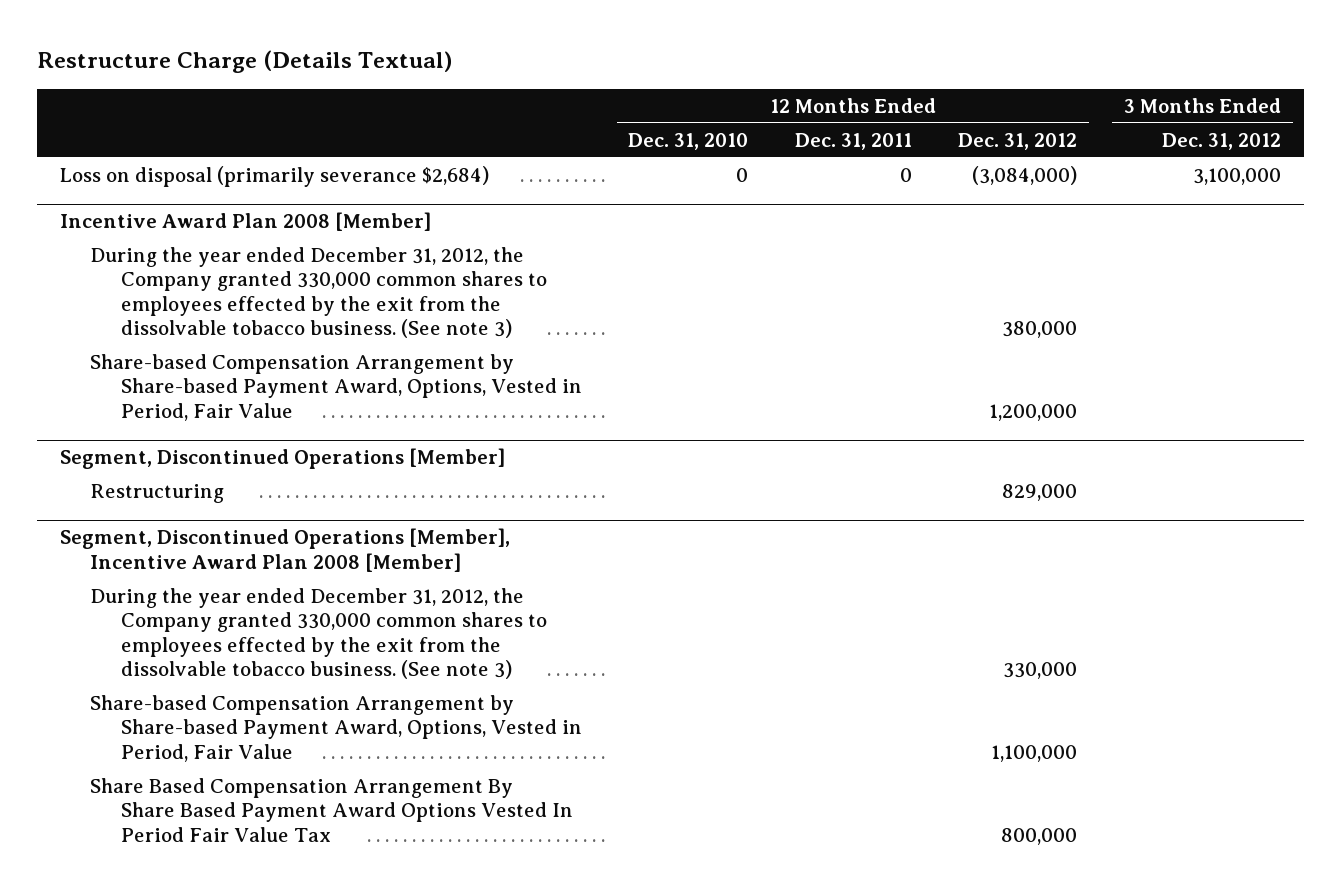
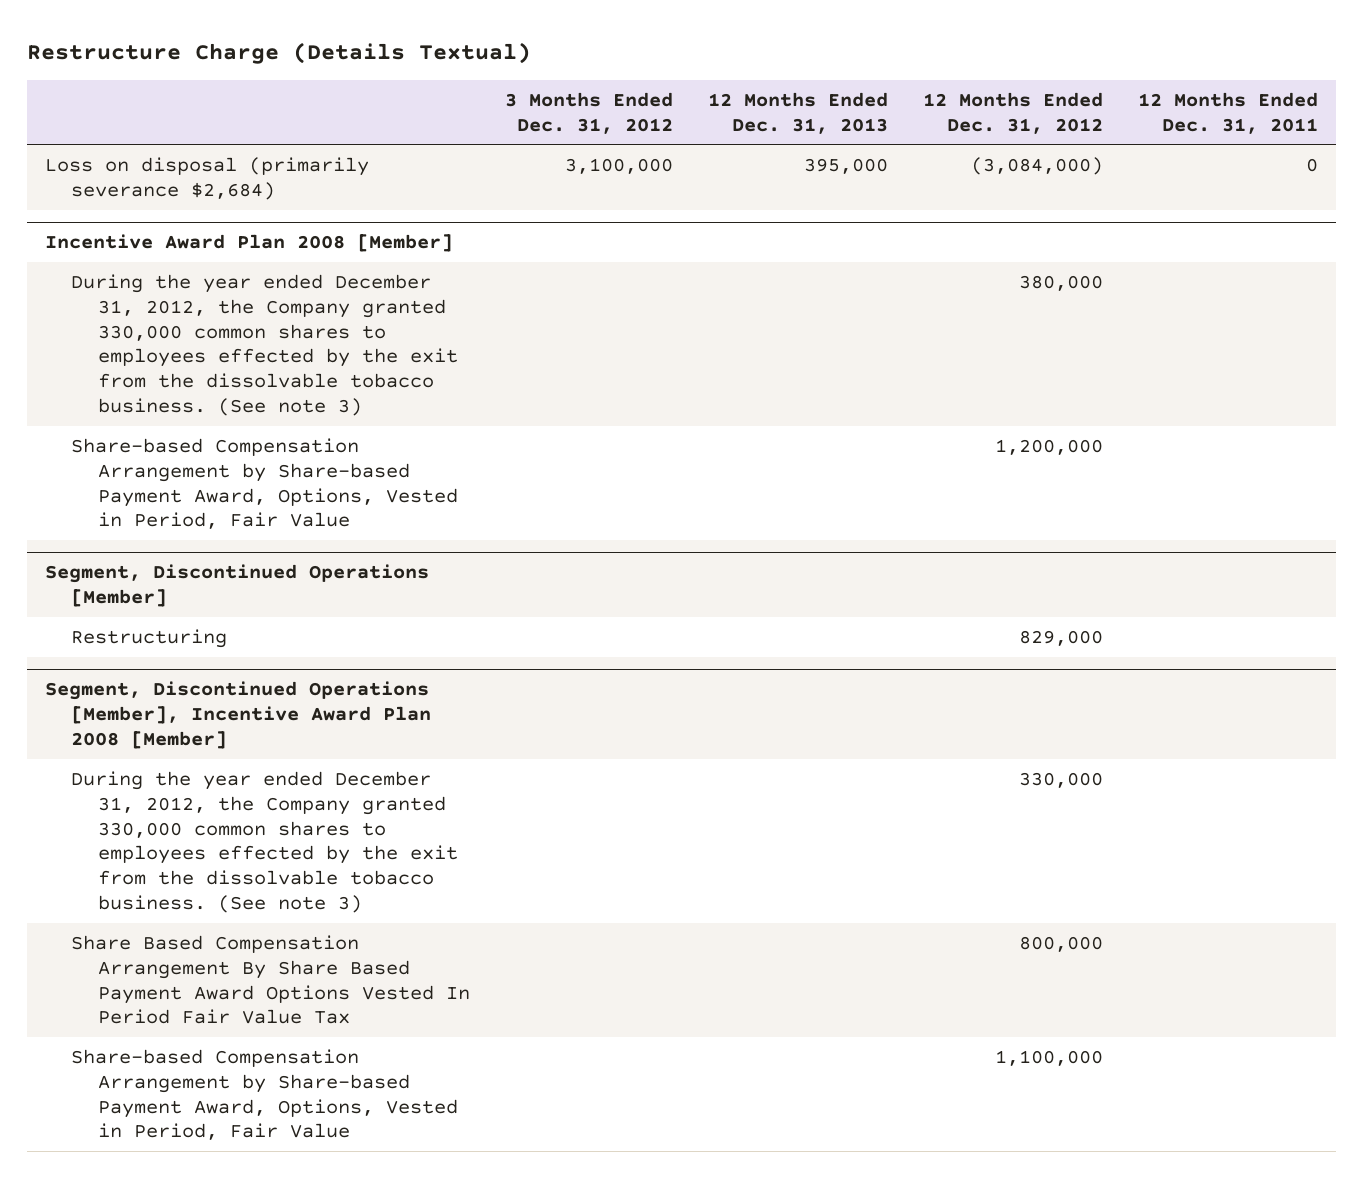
- | 12 Months Ended Dec. 31, 2010 | 12 Months Ended Dec. 31, 2011 | 12 Months Ended Dec. 31, 2012 | 3 Months Ended Dec. 31, 2012
+ | 3 Months Ended Dec. 31, 2012 | 12 Months Ended Dec. 31, 2013 | 12 Months Ended Dec. 31, 2012 | 12 Months Ended Dec. 31, 2011
@ Segment, Discontinued Operations [Member], Incentive Award Plan 2008 [Member]
moved down: Share-based Compensation Arrangement by Share-based Payment Award, Options, Vested in Period, Fair Value | | | 1,100,000 |

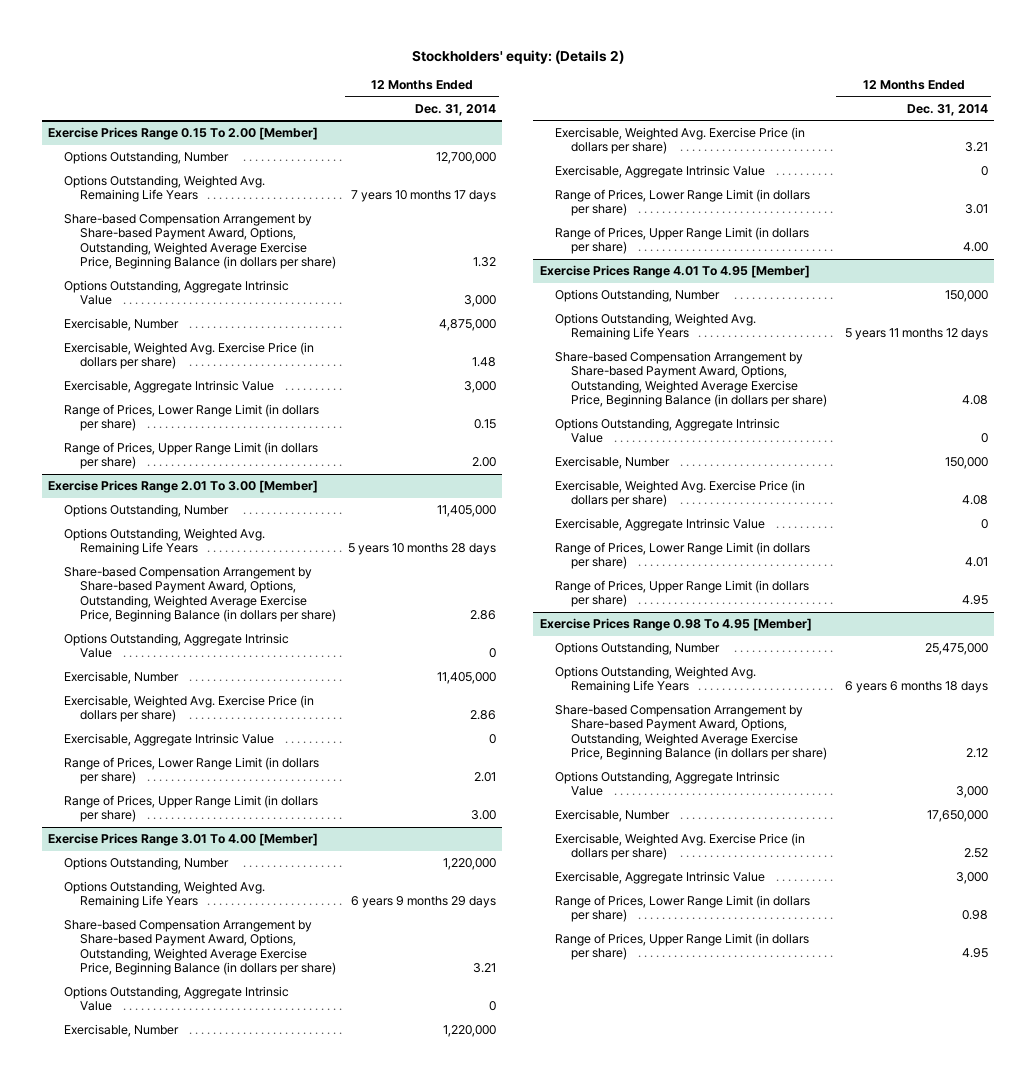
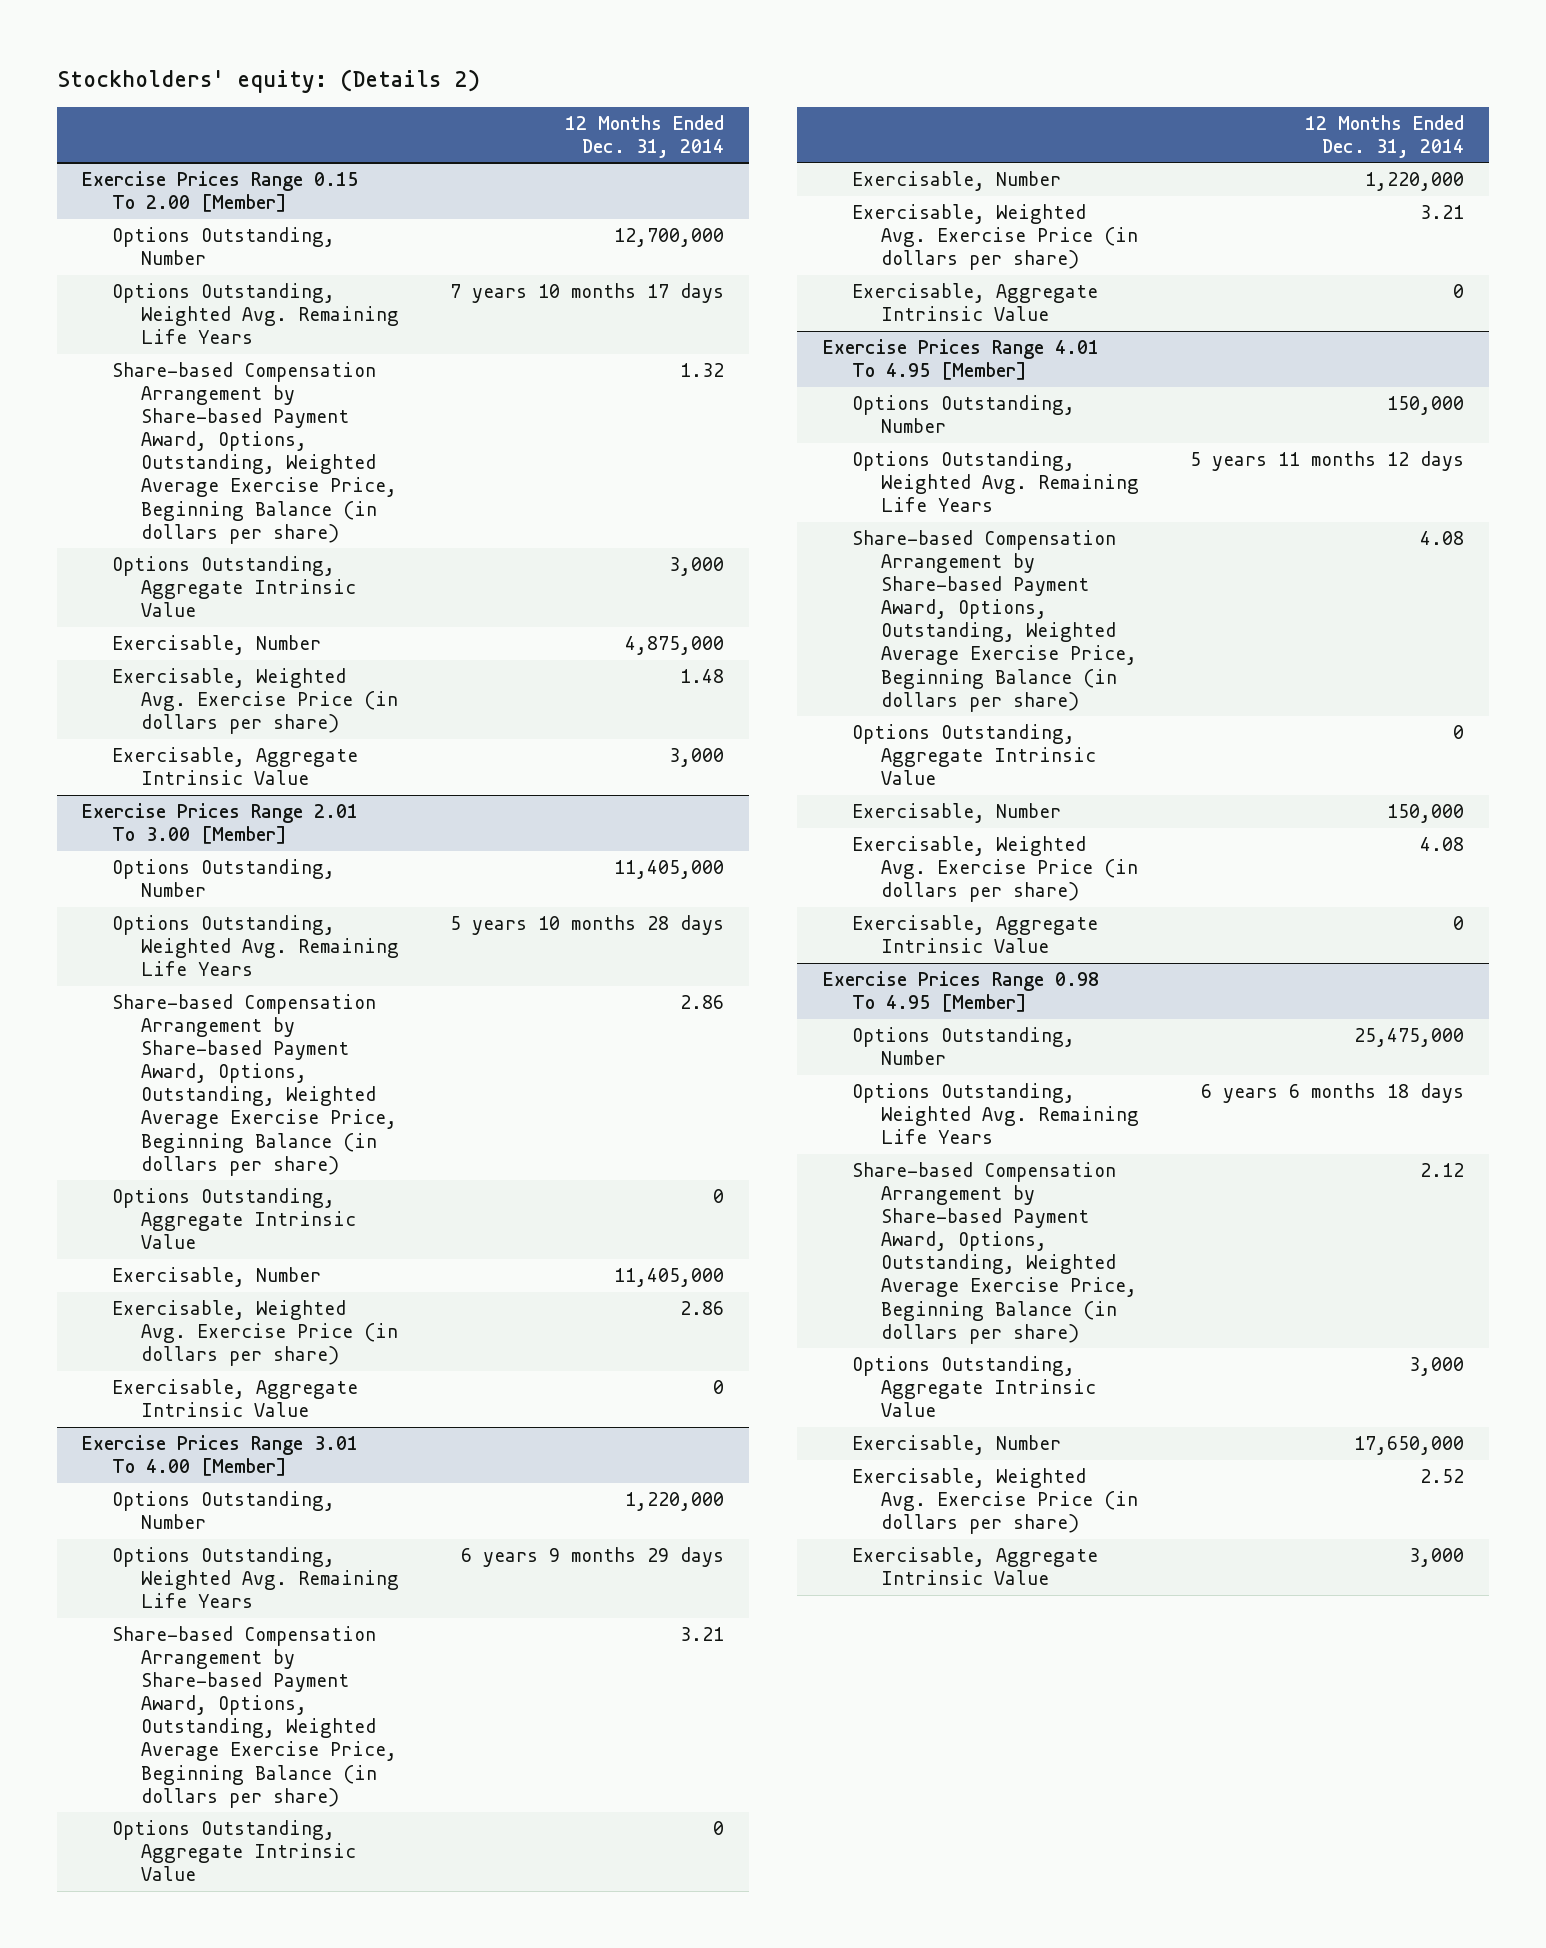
@ Exercise Prices Range 0.15 To 2.00 [Member]
- Range of Prices, Lower Range Limit (in dollars per share) | 0.15
- Range of Prices, Upper Range Limit (in dollars per share) | 2.00
@ Exercise Prices Range 2.01 To 3.00 [Member]
- Range of Prices, Lower Range Limit (in dollars per share) | 2.01
- Range of Prices, Upper Range Limit (in dollars per share) | 3.00
@ Exercise Prices Range 3.01 To 4.00 [Member]
- Range of Prices, Lower Range Limit (in dollars per share) | 3.01
- Range of Prices, Upper Range Limit (in dollars per share) | 4.00
@ Exercise Prices Range 4.01 To 4.95 [Member]
- Range of Prices, Lower Range Limit (in dollars per share) | 4.01
- Range of Prices, Upper Range Limit (in dollars per share) | 4.95
@ Exercise Prices Range 0.98 To 4.95 [Member]
- Range of Prices, Lower Range Limit (in dollars per share) | 0.98
- Range of Prices, Upper Range Limit (in dollars per share) | 4.95

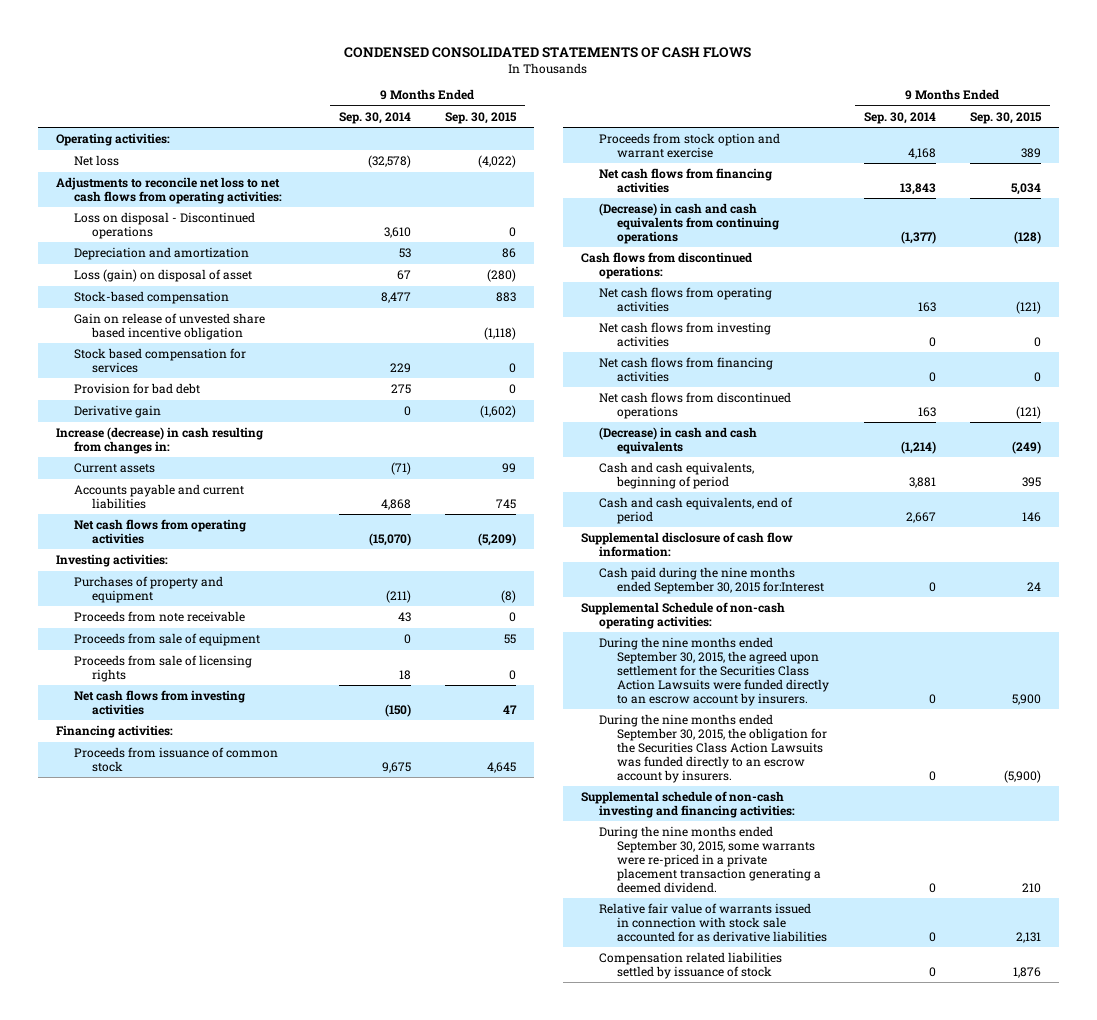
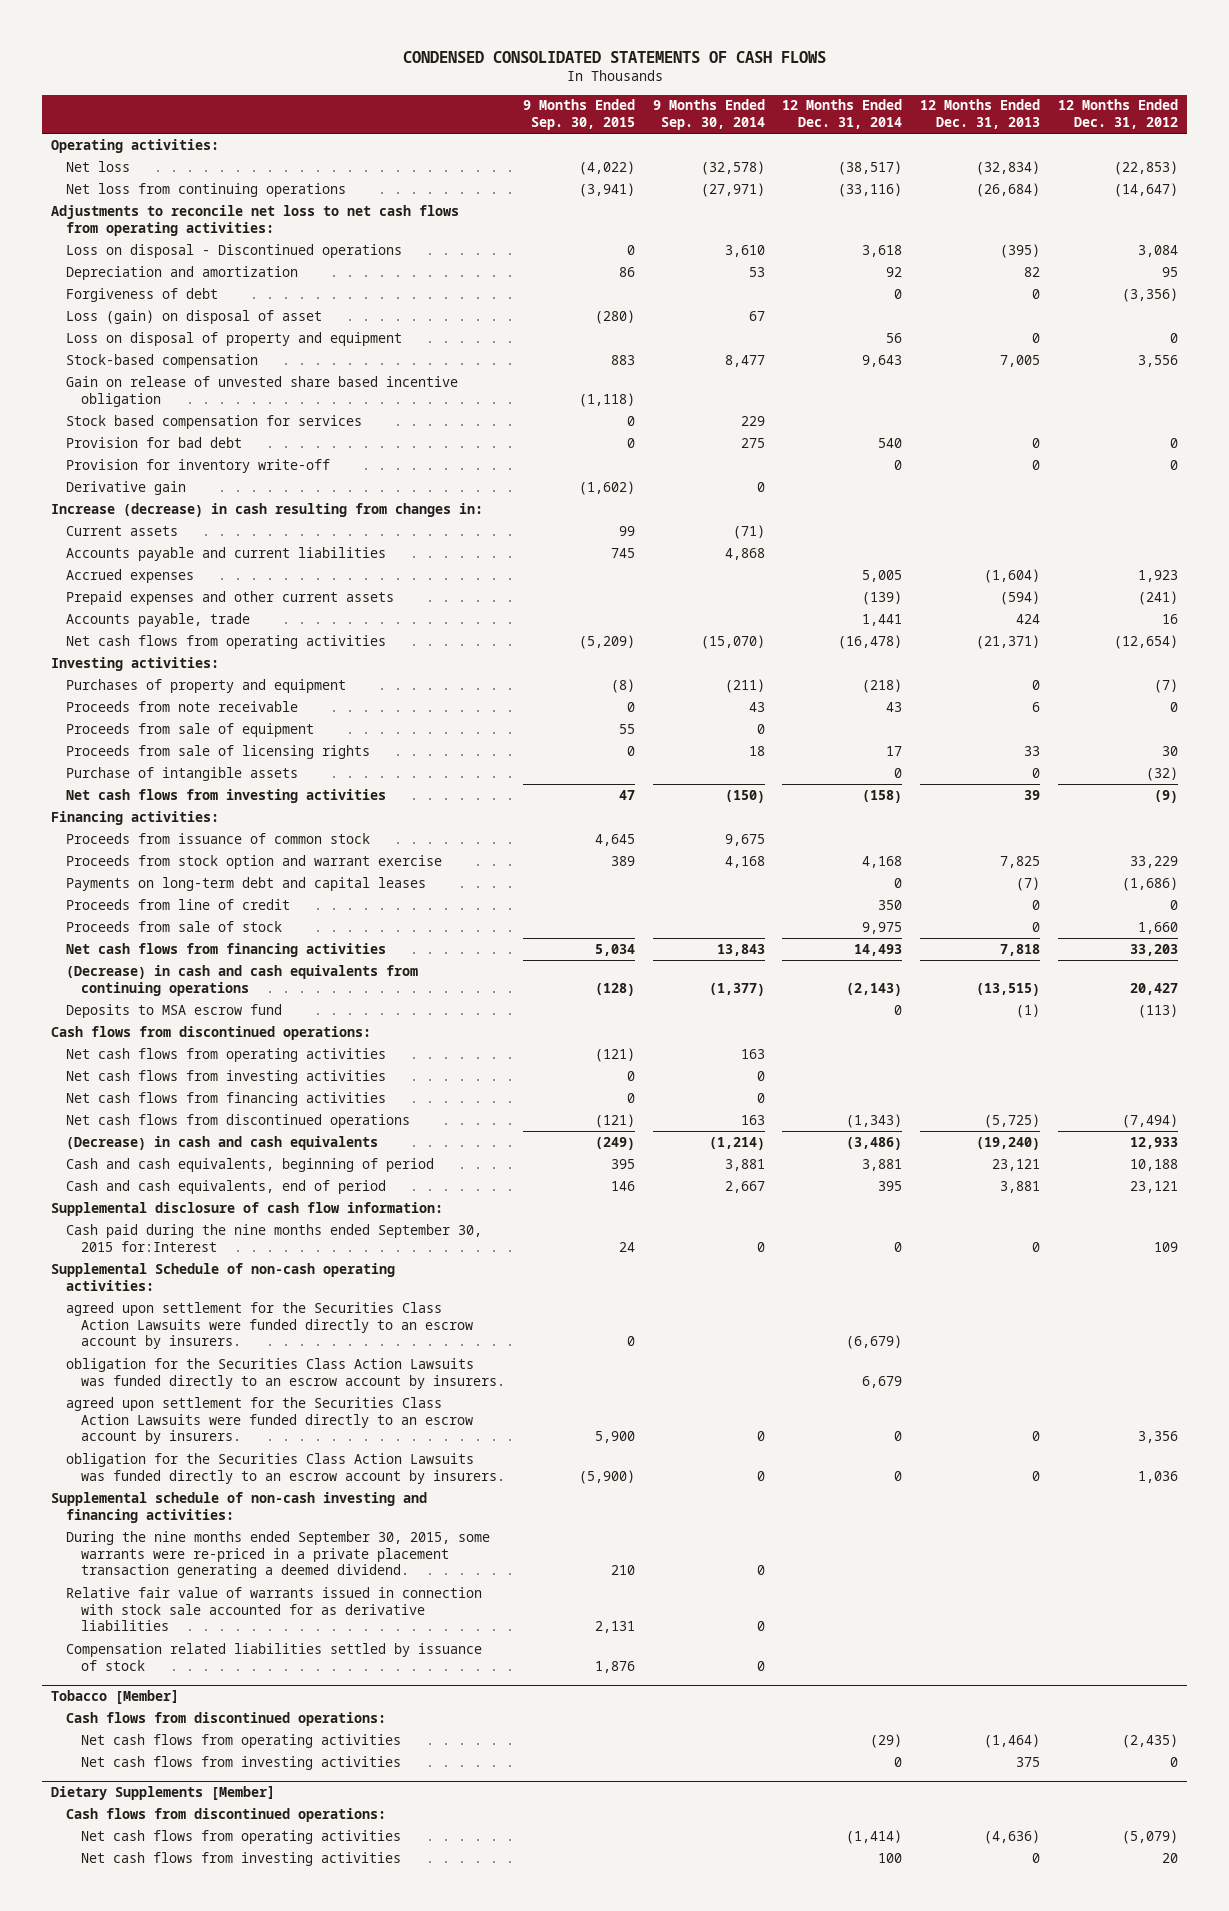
- | 9 Months Ended Sep. 30, 2014 | 9 Months Ended Sep. 30, 2015
+ | 9 Months Ended Sep. 30, 2015 | 9 Months Ended Sep. 30, 2014 | 12 Months Ended Dec. 31, 2014 | 12 Months Ended Dec. 31, 2013 | 12 Months Ended Dec. 31, 2012
+ Net loss from continuing operations | (3,941) | (27,971) | (33,116) | (26,684) | (14,647)
+ Forgiveness of debt | | | 0 | 0 | (3,356)
+ Loss on disposal of property and equipment | | | 56 | 0 | 0
+ Provision for inventory write-off | | | 0 | 0 | 0
+ Accrued expenses | | | 5,005 | (1,604) | 1,923
+ Prepaid expenses and other current assets | | | (139) | (594) | (241)
+ Accounts payable, trade | | | 1,441 | 424 | 16
+ Purchase of intangible assets | | | 0 | 0 | (32)
+ Payments on long-term debt and capital leases | | | 0 | (7) | (1,686)
+ Proceeds from line of credit | | | 350 | 0 | 0
+ Proceeds from sale of stock | | | 9,975 | 0 | 1,660
+ Deposits to MSA escrow fund | | | 0 | (1) | (113)
- During the nine months ended September 30, 2015, the agreed upon settlement for the Securities Class Action Lawsuits were funded directly to an escrow account by insurers. | 0 | 5,900
- During the nine months ended September 30, 2015, the obligation for the Securities Class Action Lawsuits was funded directly to an escrow account by insurers. | 0 | (5,900)
+ agreed upon settlement for the Securities Class Action Lawsuits were funded directly to an escrow account by insurers. | 0 | | (6,679) | |
+ obligation for the Securities Class Action Lawsuits was funded directly to an escrow account by insurers. | | | 6,679 | |
+ agreed upon settlement for the Securities Class Action Lawsuits were funded directly to an escrow account by insurers. | 5,900 | 0 | 0 | 0 | 3,356
+ obligation for the Securities Class Action Lawsuits was funded directly to an escrow account by insurers. | (5,900) | 0 | 0 | 0 | 1,036
+ Tobacco [Member]
+ Cash flows from discontinued operations:
+ Net cash flows from operating activities | | | (29) | (1,464) | (2,435)
+ Net cash flows from investing activities | | | 0 | 375 | 0
+ Dietary Supplements [Member]
+ Cash flows from discontinued operations:
+ Net cash flows from operating activities | | | (1,414) | (4,636) | (5,079)
+ Net cash flows from investing activities | | | 100 | 0 | 20

